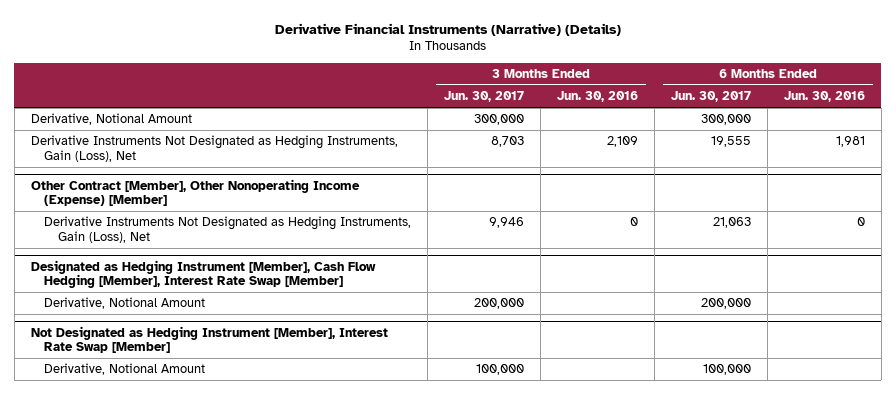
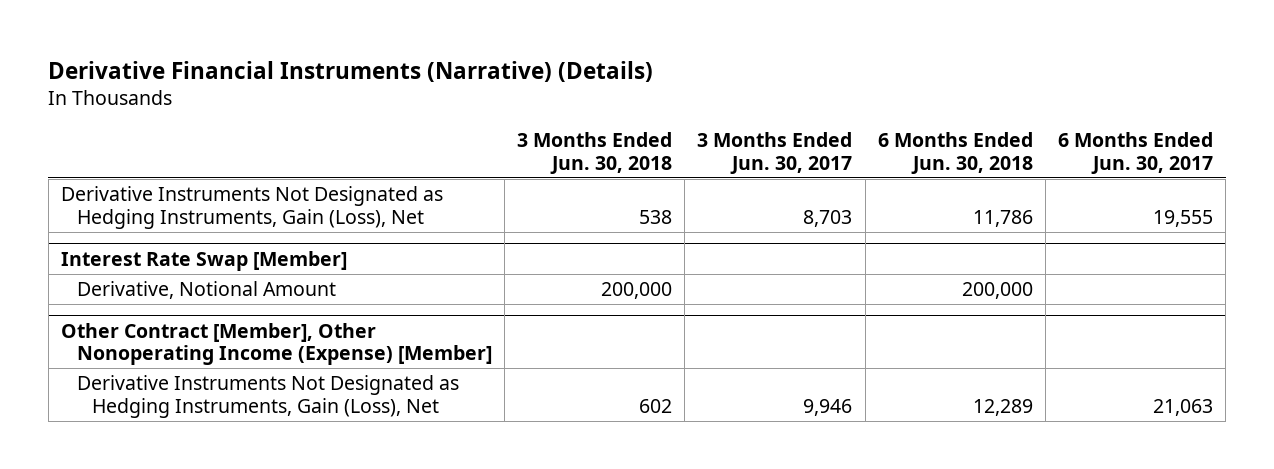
- | 3 Months Ended Jun. 30, 2017 | 3 Months Ended Jun. 30, 2016 | 6 Months Ended Jun. 30, 2017 | 6 Months Ended Jun. 30, 2016
+ | 3 Months Ended Jun. 30, 2018 | 3 Months Ended Jun. 30, 2017 | 6 Months Ended Jun. 30, 2018 | 6 Months Ended Jun. 30, 2017
- Derivative, Notional Amount | 300,000 | | 300,000 |
+ Interest Rate Swap [Member]
+ Derivative, Notional Amount | 200,000 | | 200,000 |
- Designated as Hedging Instrument [Member], Cash Flow Hedging [Member], Interest Rate Swap [Member]
- Derivative, Notional Amount | 200,000 | | 200,000 |
- Not Designated as Hedging Instrument [Member], Interest Rate Swap [Member]
- Derivative, Notional Amount | 100,000 | | 100,000 |

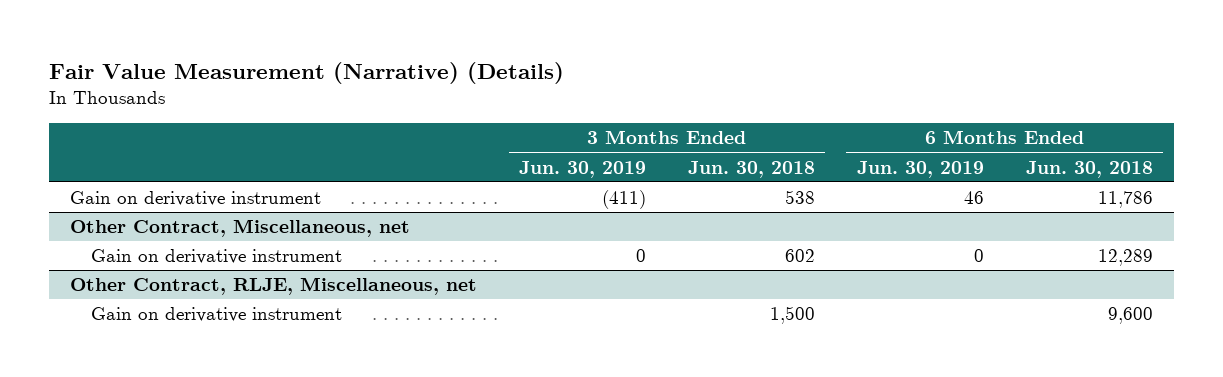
- Derivative Financial Instruments (Narrative) (Details)
+ Fair Value Measurement (Narrative) (Details)
- | 3 Months Ended Jun. 30, 2018 | 3 Months Ended Jun. 30, 2017 | 6 Months Ended Jun. 30, 2018 | 6 Months Ended Jun. 30, 2017
+ | 3 Months Ended Jun. 30, 2019 | 3 Months Ended Jun. 30, 2018 | 6 Months Ended Jun. 30, 2019 | 6 Months Ended Jun. 30, 2018
- Derivative Instruments Not Designated as Hedging Instruments, Gain (Loss), Net | 538 | 8,703 | 11,786 | 19,555
- Interest Rate Swap [Member]
- Derivative, Notional Amount | 200,000 | | 200,000 |
- Other Contract [Member], Other Nonoperating Income (Expense) [Member]
- Derivative Instruments Not Designated as Hedging Instruments, Gain (Loss), Net | 602 | 9,946 | 12,289 | 21,063
+ Gain on derivative instrument | (411) | 538 | 46 | 11,786
+ Other Contract, Miscellaneous, net
+ Gain on derivative instrument | 0 | 602 | 0 | 12,289
+ Other Contract, RLJE, Miscellaneous, net
+ Gain on derivative instrument | | 1,500 | | 9,600

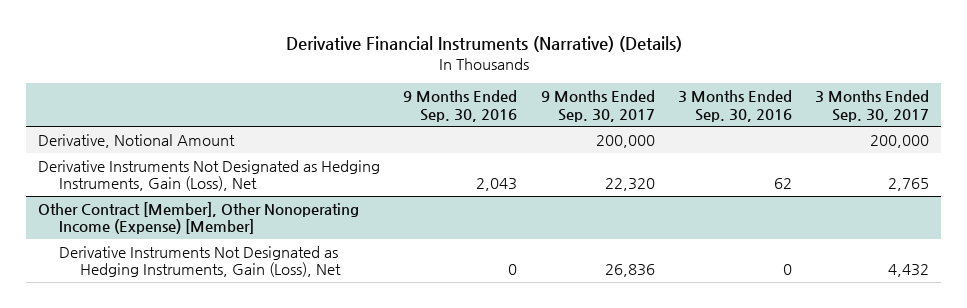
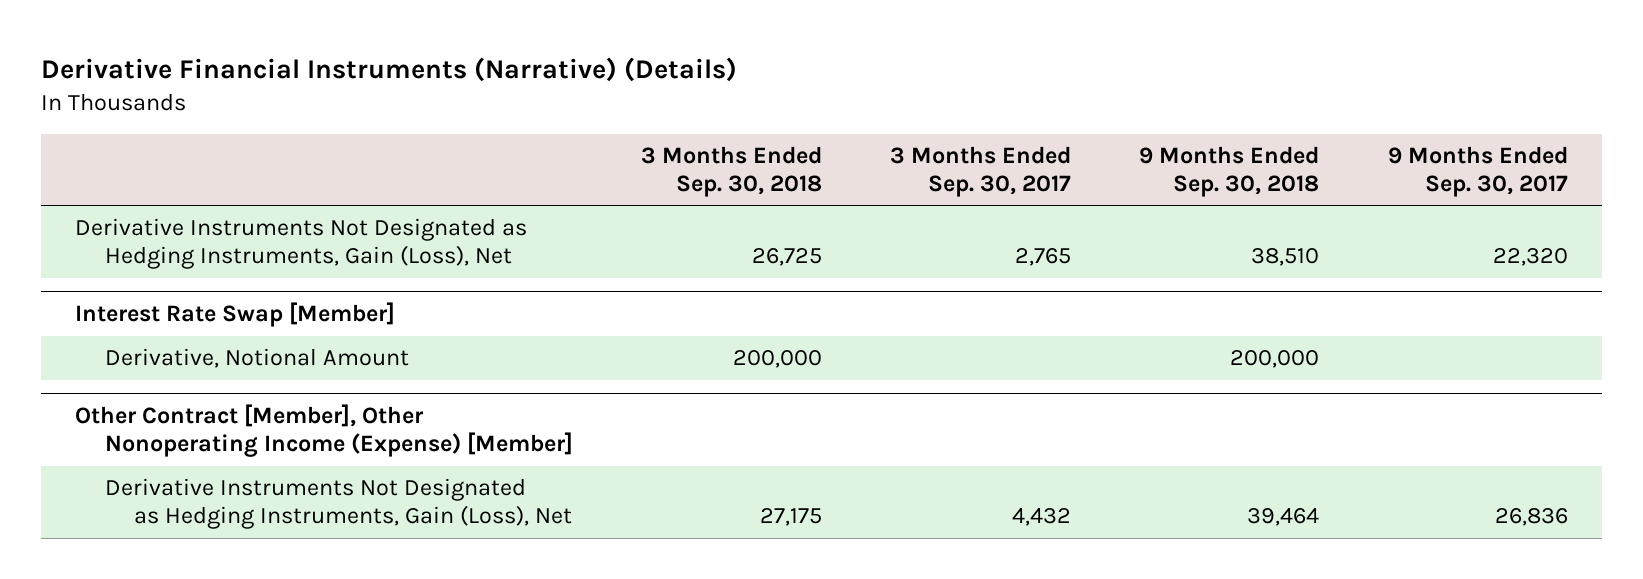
- | 9 Months Ended Sep. 30, 2016 | 9 Months Ended Sep. 30, 2017 | 3 Months Ended Sep. 30, 2016 | 3 Months Ended Sep. 30, 2017
+ | 3 Months Ended Sep. 30, 2018 | 3 Months Ended Sep. 30, 2017 | 9 Months Ended Sep. 30, 2018 | 9 Months Ended Sep. 30, 2017
- Derivative, Notional Amount | | 200,000 | | 200,000
+ Interest Rate Swap [Member]
+ Derivative, Notional Amount | 200,000 | | 200,000 |

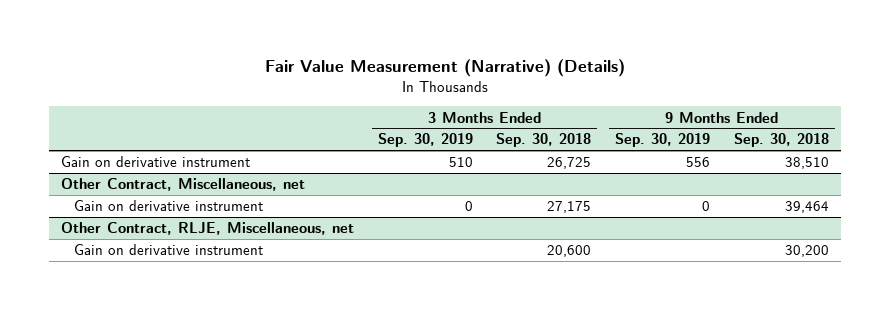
- Derivative Financial Instruments (Narrative) (Details)
+ Fair Value Measurement (Narrative) (Details)
- | 3 Months Ended Sep. 30, 2018 | 3 Months Ended Sep. 30, 2017 | 9 Months Ended Sep. 30, 2018 | 9 Months Ended Sep. 30, 2017
+ | 3 Months Ended Sep. 30, 2019 | 3 Months Ended Sep. 30, 2018 | 9 Months Ended Sep. 30, 2019 | 9 Months Ended Sep. 30, 2018
- Derivative Instruments Not Designated as Hedging Instruments, Gain (Loss), Net | 26,725 | 2,765 | 38,510 | 22,320
- Interest Rate Swap [Member]
- Derivative, Notional Amount | 200,000 | | 200,000 |
- Other Contract [Member], Other Nonoperating Income (Expense) [Member]
- Derivative Instruments Not Designated as Hedging Instruments, Gain (Loss), Net | 27,175 | 4,432 | 39,464 | 26,836
+ Gain on derivative instrument | 510 | 26,725 | 556 | 38,510
+ Other Contract, Miscellaneous, net
+ Gain on derivative instrument | 0 | 27,175 | 0 | 39,464
+ Other Contract, RLJE, Miscellaneous, net
+ Gain on derivative instrument | | 20,600 | | 30,200

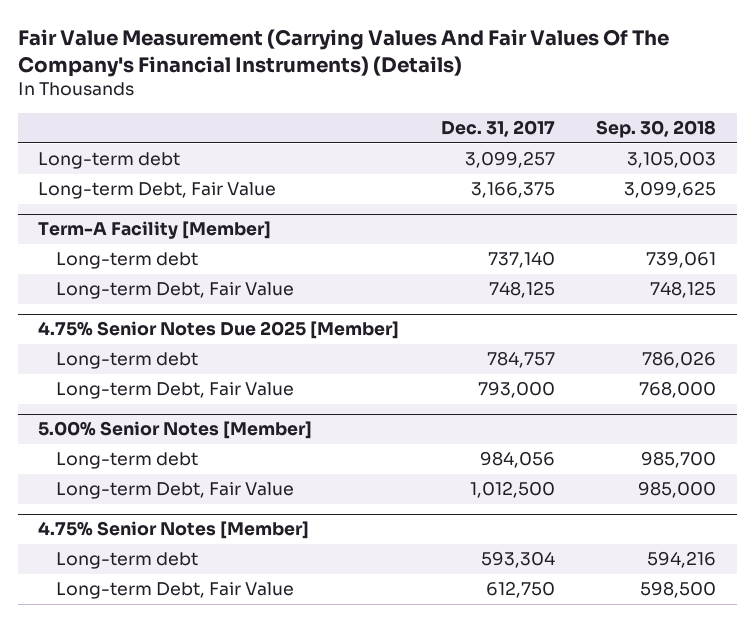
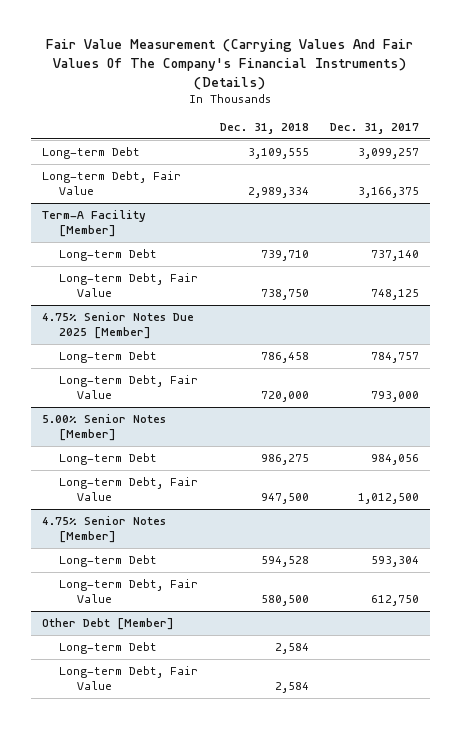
- | Dec. 31, 2017 | Sep. 30, 2018
+ | Dec. 31, 2018 | Dec. 31, 2017
- Long-term debt | 3,099,257 | 3,105,003
+ Long-term Debt | 3,109,555 | 3,099,257
@ Term-A Facility [Member]
- Long-term debt | 737,140 | 739,061
+ Long-term Debt | 739,710 | 737,140
@ 4.75% Senior Notes Due 2025 [Member]
- Long-term debt | 784,757 | 786,026
+ Long-term Debt | 786,458 | 784,757
@ 5.00% Senior Notes [Member]
- Long-term debt | 984,056 | 985,700
+ Long-term Debt | 986,275 | 984,056
@ 4.75% Senior Notes [Member]
- Long-term debt | 593,304 | 594,216
+ Long-term Debt | 594,528 | 593,304
+ Other Debt [Member]
+ Long-term Debt | 2,584 |
+ Long-term Debt, Fair Value | 2,584 |

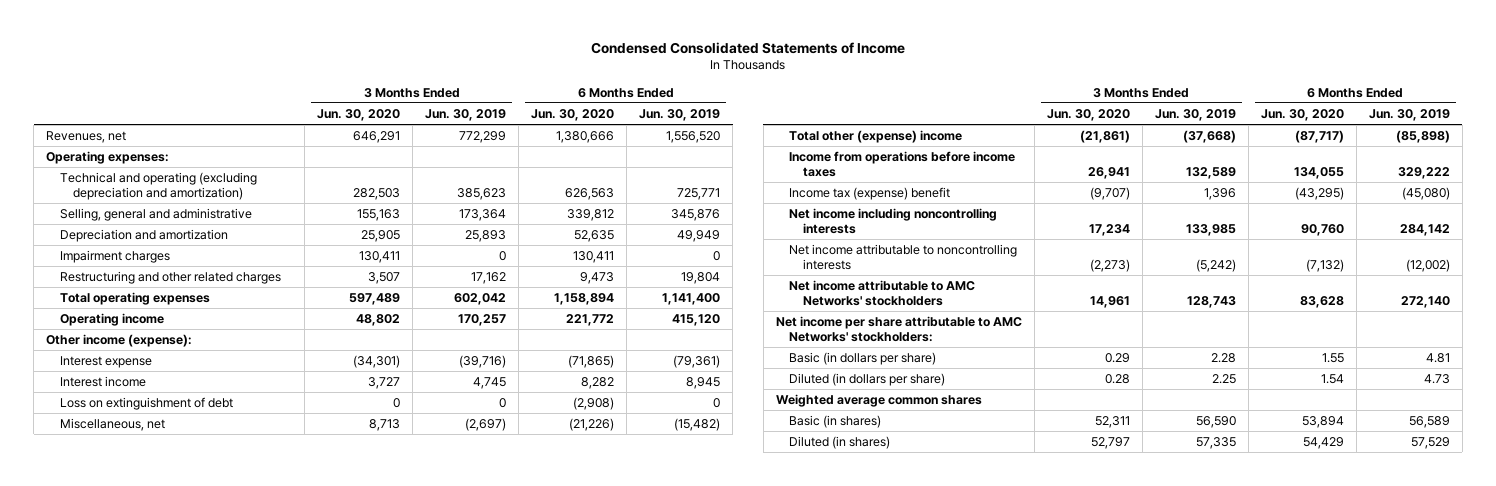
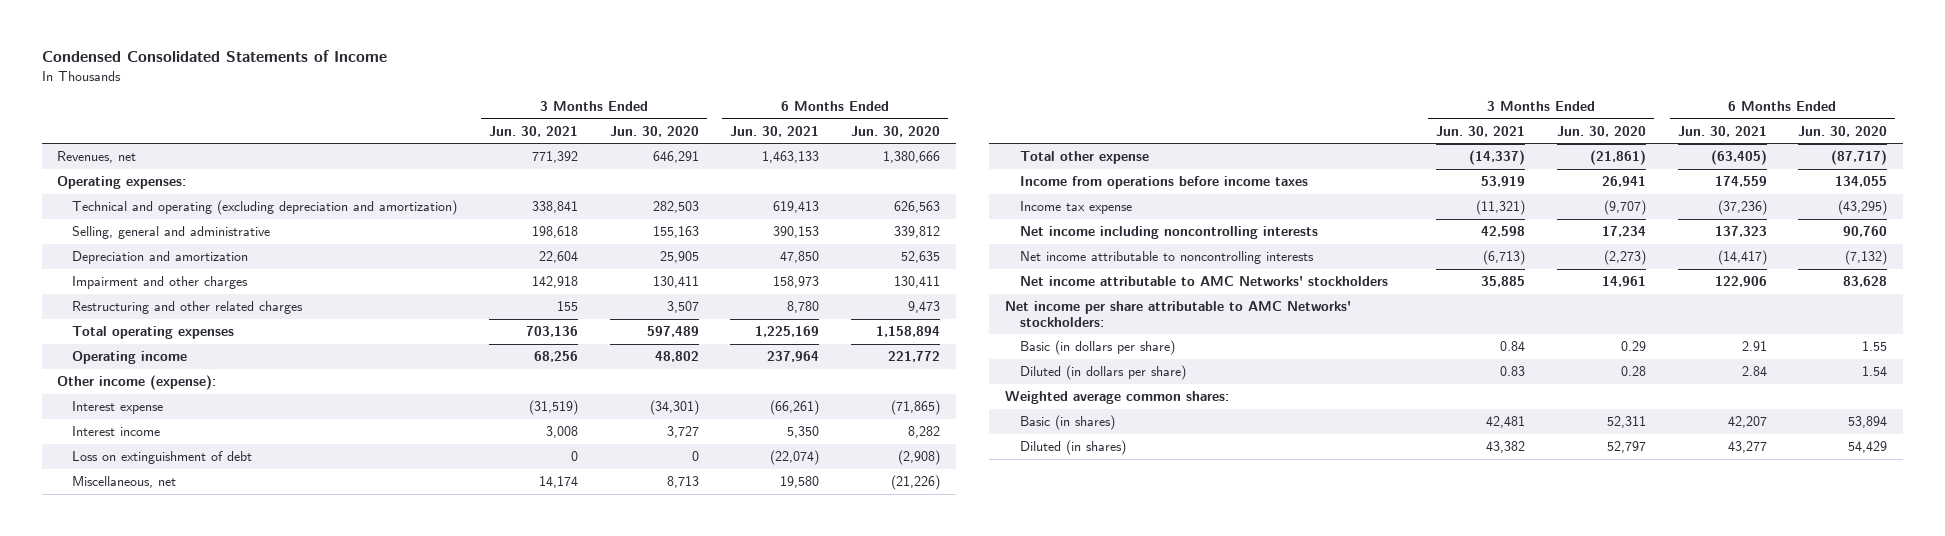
- | 3 Months Ended Jun. 30, 2020 | 3 Months Ended Jun. 30, 2019 | 6 Months Ended Jun. 30, 2020 | 6 Months Ended Jun. 30, 2019
+ | 3 Months Ended Jun. 30, 2021 | 3 Months Ended Jun. 30, 2020 | 6 Months Ended Jun. 30, 2021 | 6 Months Ended Jun. 30, 2020
- Impairment charges | 130,411 | 0 | 130,411 | 0
+ Impairment and other charges | 142,918 | 130,411 | 158,973 | 130,411
- Total other (expense) income | (21,861) | (37,668) | (87,717) | (85,898)
+ Total other expense | (14,337) | (21,861) | (63,405) | (87,717)
- Income tax (expense) benefit | (9,707) | 1,396 | (43,295) | (45,080)
+ Income tax expense | (11,321) | (9,707) | (37,236) | (43,295)
- Weighted average common shares
+ Weighted average common shares:

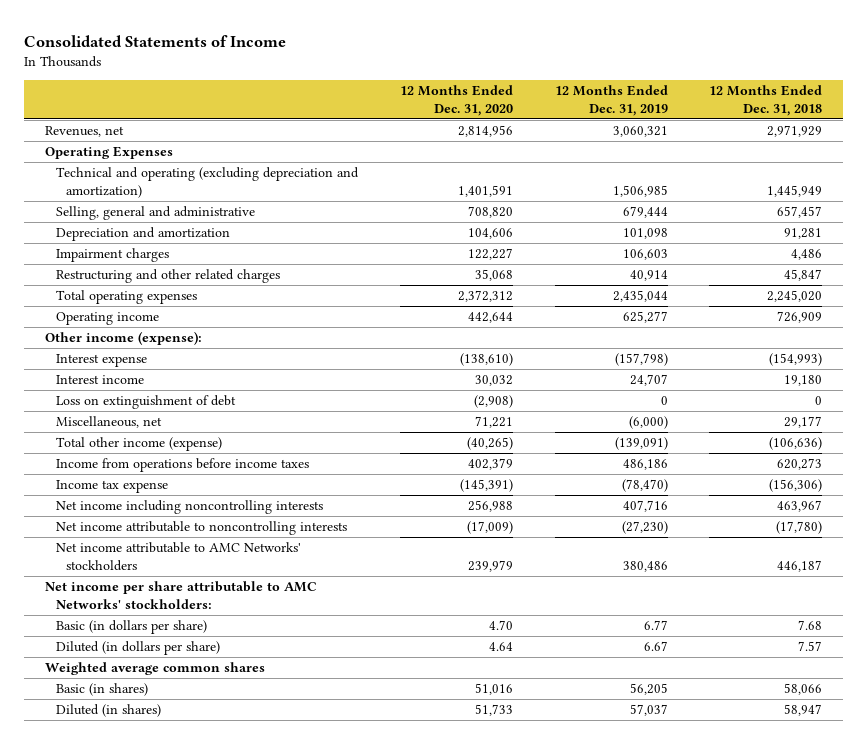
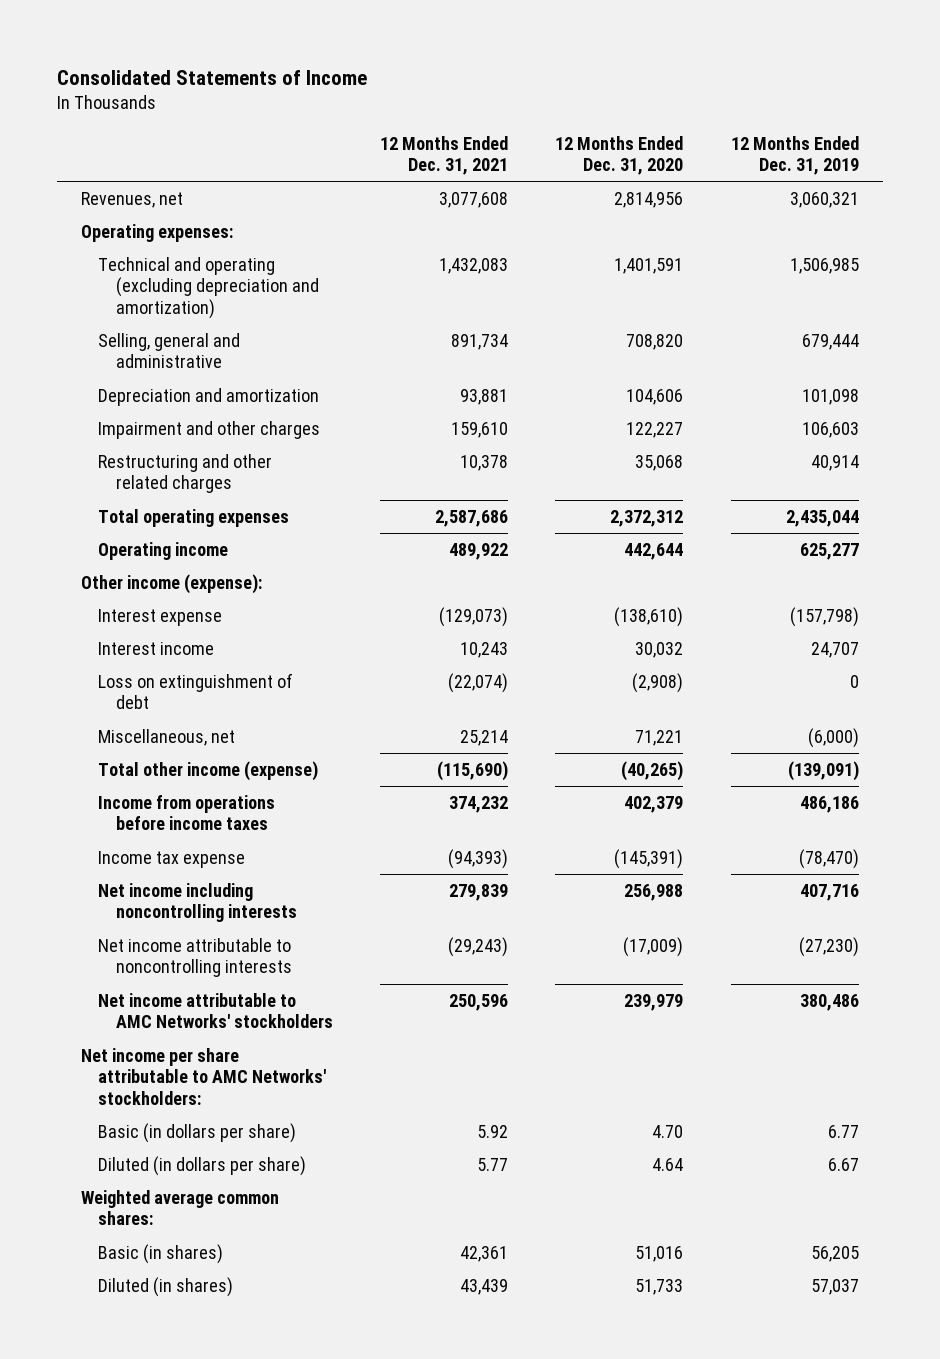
- | 12 Months Ended Dec. 31, 2020 | 12 Months Ended Dec. 31, 2019 | 12 Months Ended Dec. 31, 2018
+ | 12 Months Ended Dec. 31, 2021 | 12 Months Ended Dec. 31, 2020 | 12 Months Ended Dec. 31, 2019
- Operating Expenses
+ Operating expenses:
- Impairment charges | 122,227 | 106,603 | 4,486
+ Impairment and other charges | 159,610 | 122,227 | 106,603
- Weighted average common shares
+ Weighted average common shares:

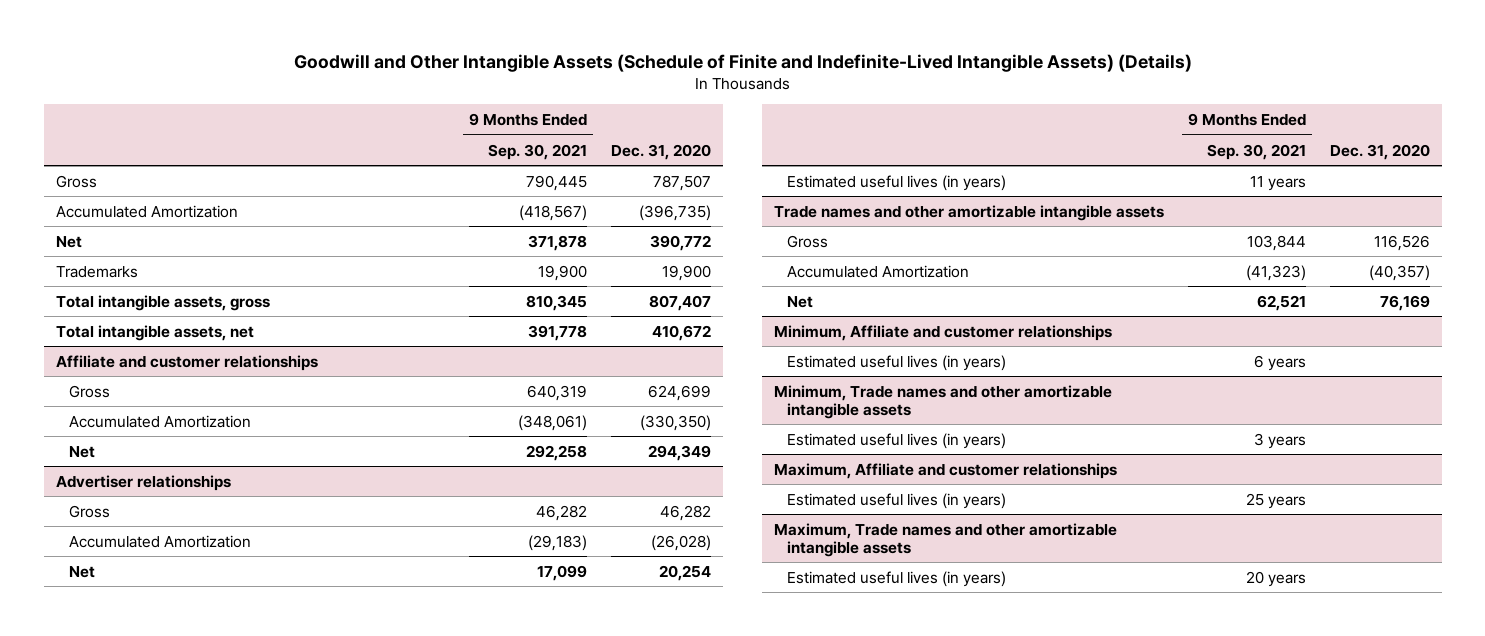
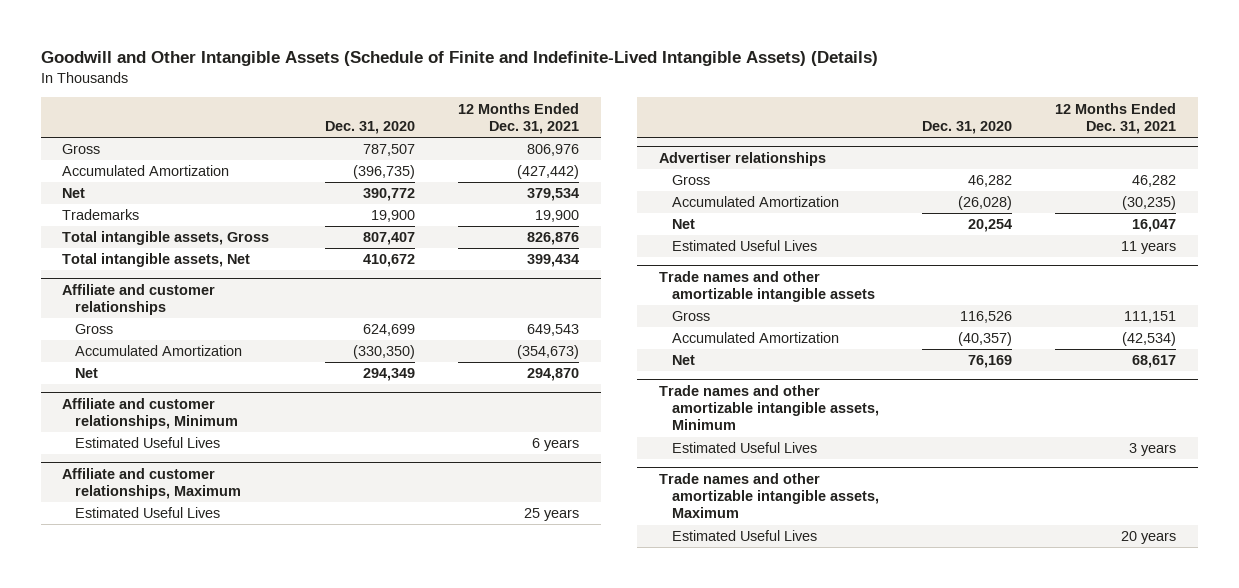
- | 9 Months Ended Sep. 30, 2021 | Dec. 31, 2020
+ | Dec. 31, 2020 | 12 Months Ended Dec. 31, 2021
- Total intangible assets, gross | 810,345 | 807,407
- Total intangible assets, net | 391,778 | 410,672
+ Total intangible assets, Gross | 807,407 | 826,876
+ Total intangible assets, Net | 410,672 | 399,434
+ Affiliate and customer relationships, Minimum
+ Estimated Useful Lives | | 6 years
+ Affiliate and customer relationships, Maximum
+ Estimated Useful Lives | | 25 years
@ Advertiser relationships
- Estimated useful lives (in years) | 11 years |
+ Estimated Useful Lives | | 11 years
- Minimum, Affiliate and customer relationships
- Estimated useful lives (in years) | 6 years |
- Minimum, Trade names and other amortizable intangible assets
- Estimated useful lives (in years) | 3 years |
- Maximum, Affiliate and customer relationships
- Estimated useful lives (in years) | 25 years |
- Maximum, Trade names and other amortizable intangible assets
- Estimated useful lives (in years) | 20 years |
+ Trade names and other amortizable intangible assets, Minimum
+ Estimated Useful Lives | | 3 years
+ Trade names and other amortizable intangible assets, Maximum
+ Estimated Useful Lives | | 20 years

